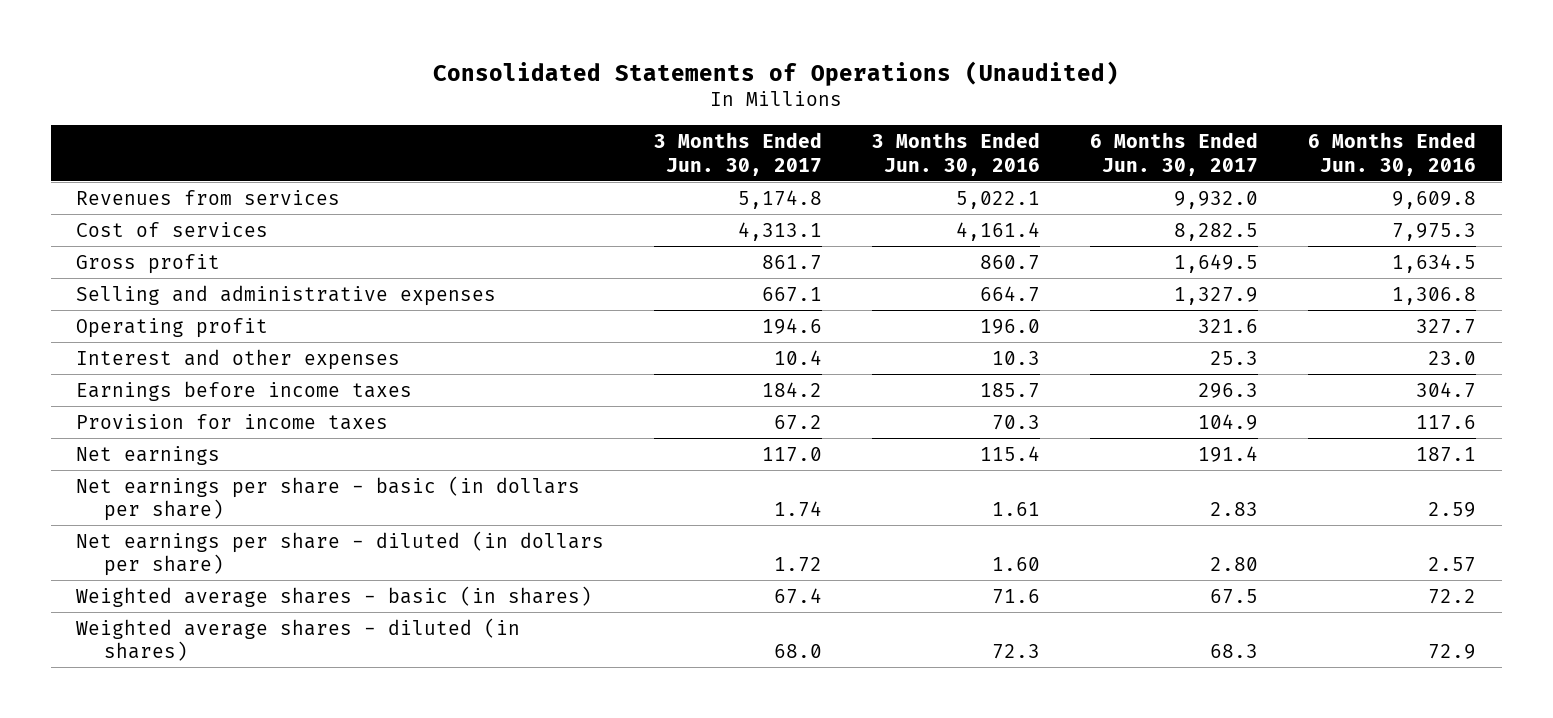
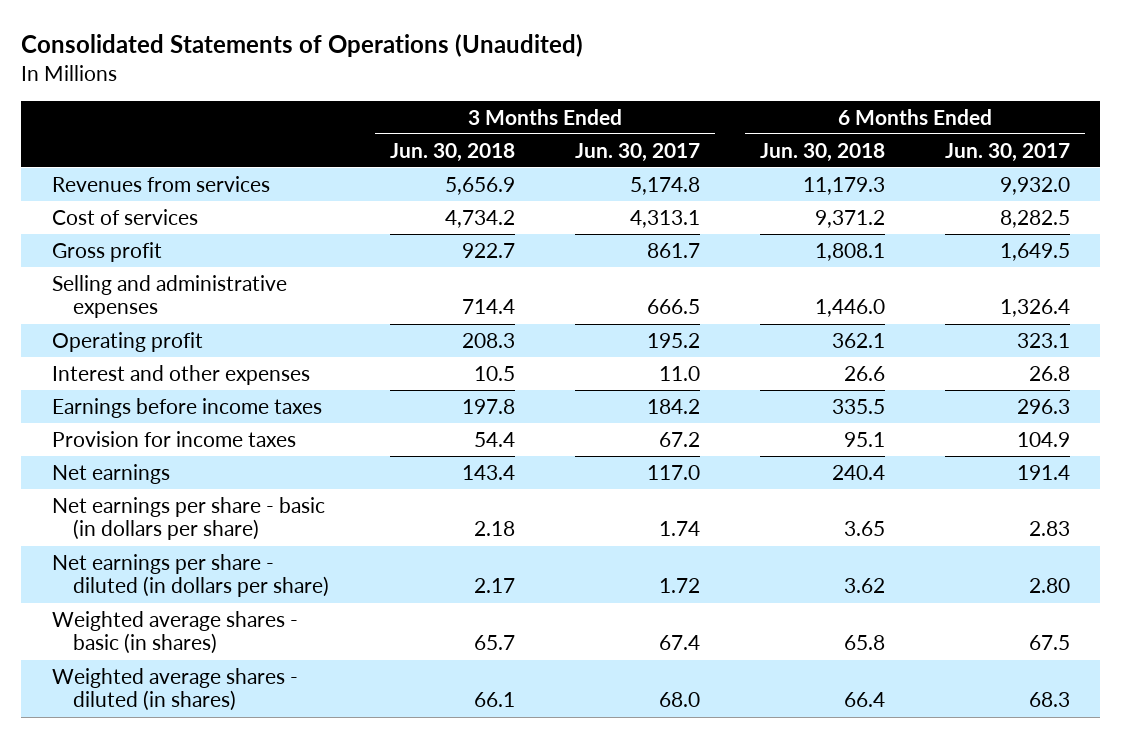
- | 3 Months Ended Jun. 30, 2017 | 3 Months Ended Jun. 30, 2016 | 6 Months Ended Jun. 30, 2017 | 6 Months Ended Jun. 30, 2016
+ | 3 Months Ended Jun. 30, 2018 | 3 Months Ended Jun. 30, 2017 | 6 Months Ended Jun. 30, 2018 | 6 Months Ended Jun. 30, 2017
- Selling and administrative expenses | 667.1 | 664.7 | 1,327.9 | 1,306.8
- Operating profit | 194.6 | 196.0 | 321.6 | 327.7
- Interest and other expenses | 10.4 | 10.3 | 25.3 | 23.0
+ Selling and administrative expenses | 714.4 | 666.5 | 1,446.0 | 1,326.4
+ Operating profit | 208.3 | 195.2 | 362.1 | 323.1
+ Interest and other expenses | 10.5 | 11.0 | 26.6 | 26.8

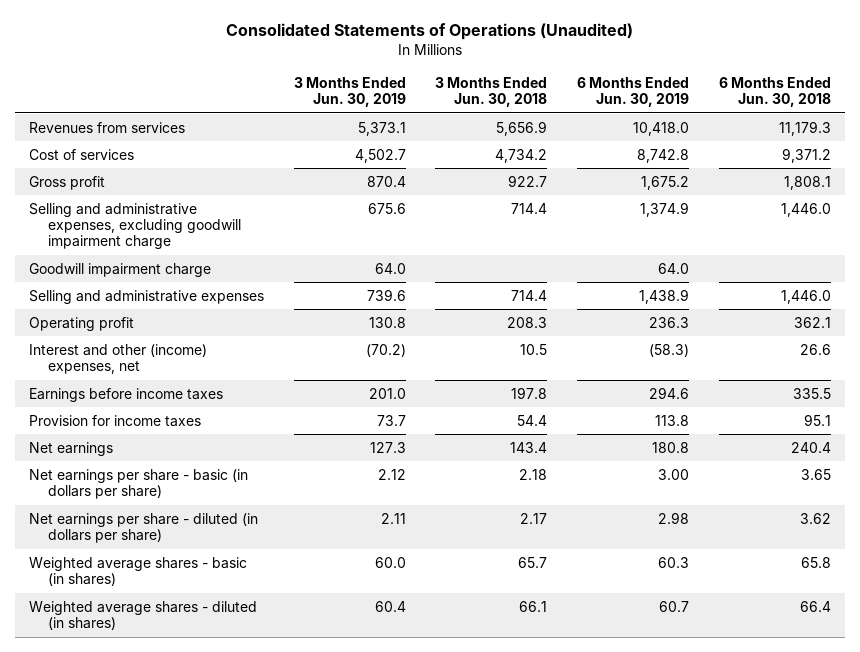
- | 3 Months Ended Jun. 30, 2018 | 3 Months Ended Jun. 30, 2017 | 6 Months Ended Jun. 30, 2018 | 6 Months Ended Jun. 30, 2017
+ | 3 Months Ended Jun. 30, 2019 | 3 Months Ended Jun. 30, 2018 | 6 Months Ended Jun. 30, 2019 | 6 Months Ended Jun. 30, 2018
+ Selling and administrative expenses, excluding goodwill impairment charge | 675.6 | 714.4 | 1,374.9 | 1,446.0
+ Goodwill impairment charge | 64.0 | | 64.0 |
- Interest and other expenses | 10.5 | 11.0 | 26.6 | 26.8
+ Interest and other (income) expenses, net | (70.2) | 10.5 | (58.3) | 26.6

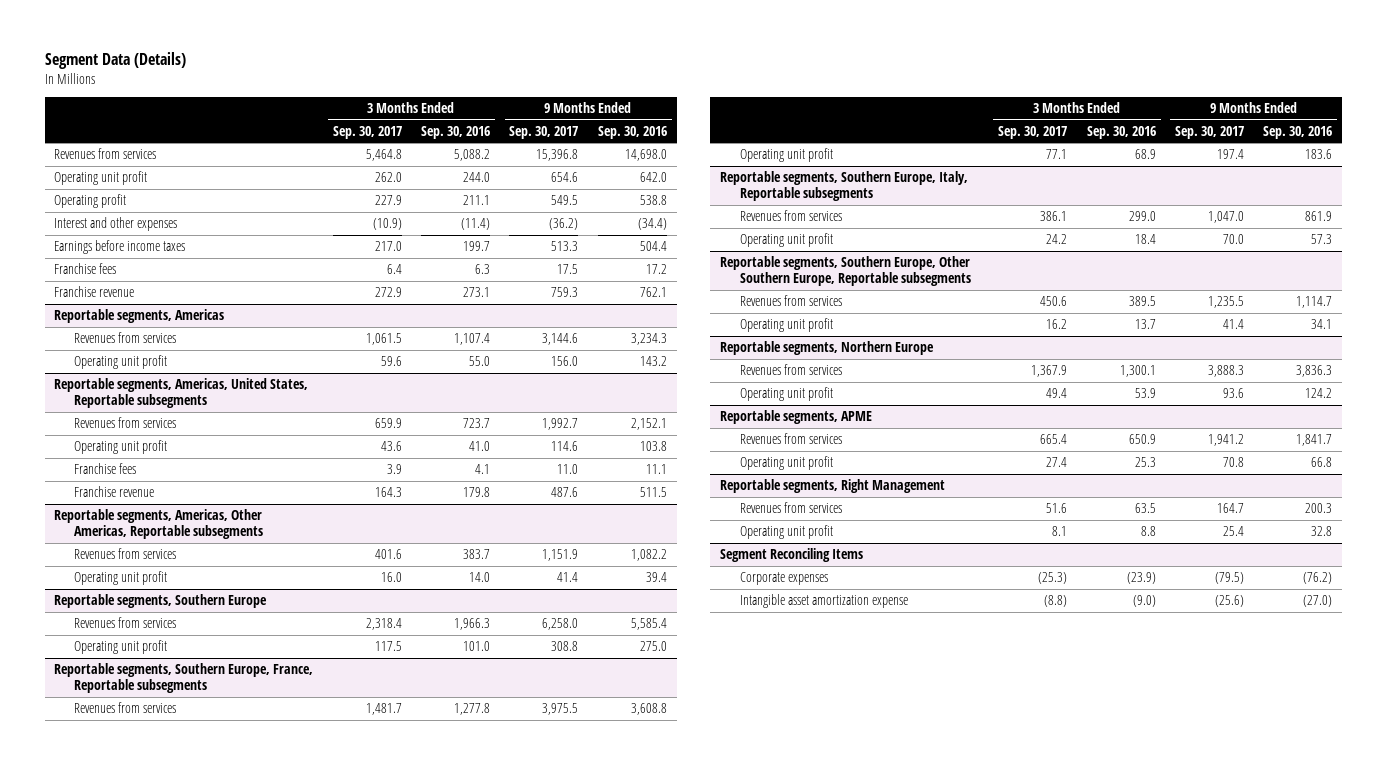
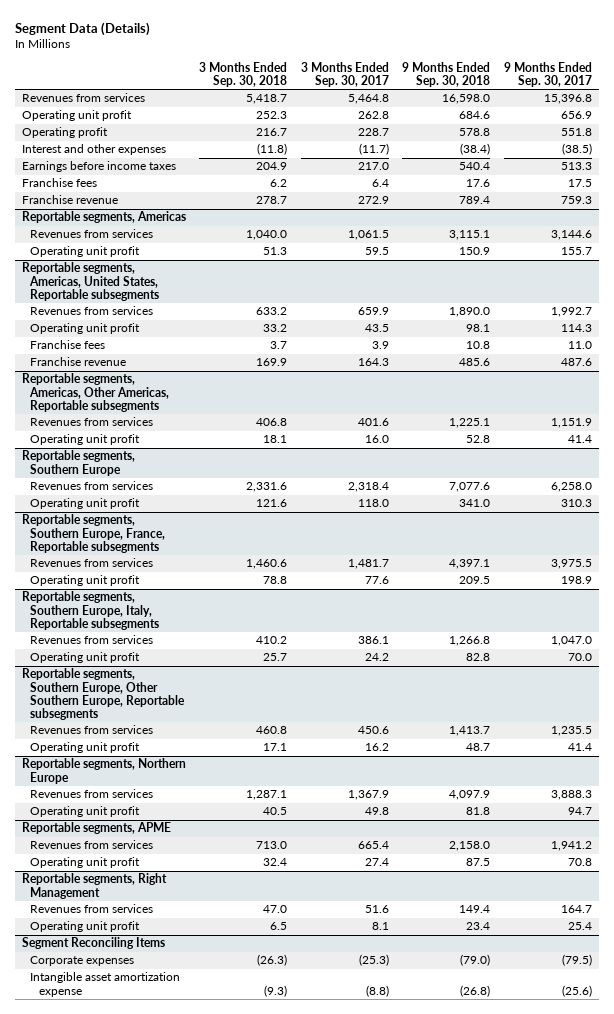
- | 3 Months Ended Sep. 30, 2017 | 3 Months Ended Sep. 30, 2016 | 9 Months Ended Sep. 30, 2017 | 9 Months Ended Sep. 30, 2016
+ | 3 Months Ended Sep. 30, 2018 | 3 Months Ended Sep. 30, 2017 | 9 Months Ended Sep. 30, 2018 | 9 Months Ended Sep. 30, 2017
- Operating unit profit | 262.0 | 244.0 | 654.6 | 642.0
- Operating profit | 227.9 | 211.1 | 549.5 | 538.8
- Interest and other expenses | (10.9) | (11.4) | (36.2) | (34.4)
+ Operating unit profit | 252.3 | 262.8 | 684.6 | 656.9
+ Operating profit | 216.7 | 228.7 | 578.8 | 551.8
+ Interest and other expenses | (11.8) | (11.7) | (38.4) | (38.5)
@ Reportable segments, Americas
- Operating unit profit | 59.6 | 55.0 | 156.0 | 143.2
+ Operating unit profit | 51.3 | 59.5 | 150.9 | 155.7
@ Reportable segments, Americas, United States, Reportable subsegments
- Operating unit profit | 43.6 | 41.0 | 114.6 | 103.8
+ Operating unit profit | 33.2 | 43.5 | 98.1 | 114.3
@ Reportable segments, Southern Europe
- Operating unit profit | 117.5 | 101.0 | 308.8 | 275.0
+ Operating unit profit | 121.6 | 118.0 | 341.0 | 310.3
@ Reportable segments, Southern Europe, France, Reportable subsegments
- Operating unit profit | 77.1 | 68.9 | 197.4 | 183.6
+ Operating unit profit | 78.8 | 77.6 | 209.5 | 198.9
@ Reportable segments, Northern Europe
- Operating unit profit | 49.4 | 53.9 | 93.6 | 124.2
+ Operating unit profit | 40.5 | 49.8 | 81.8 | 94.7

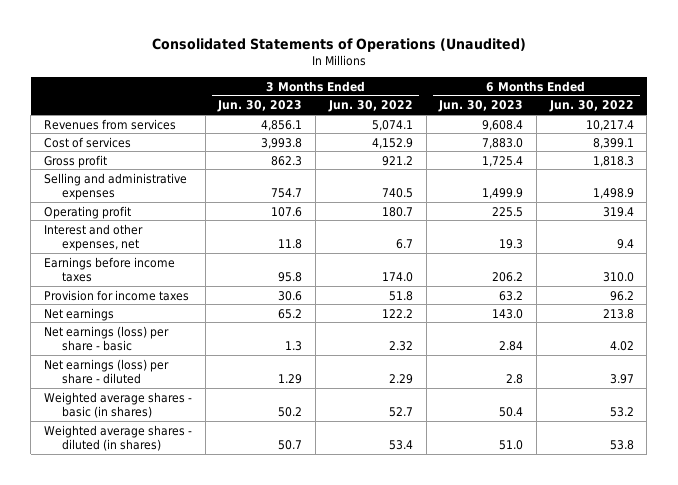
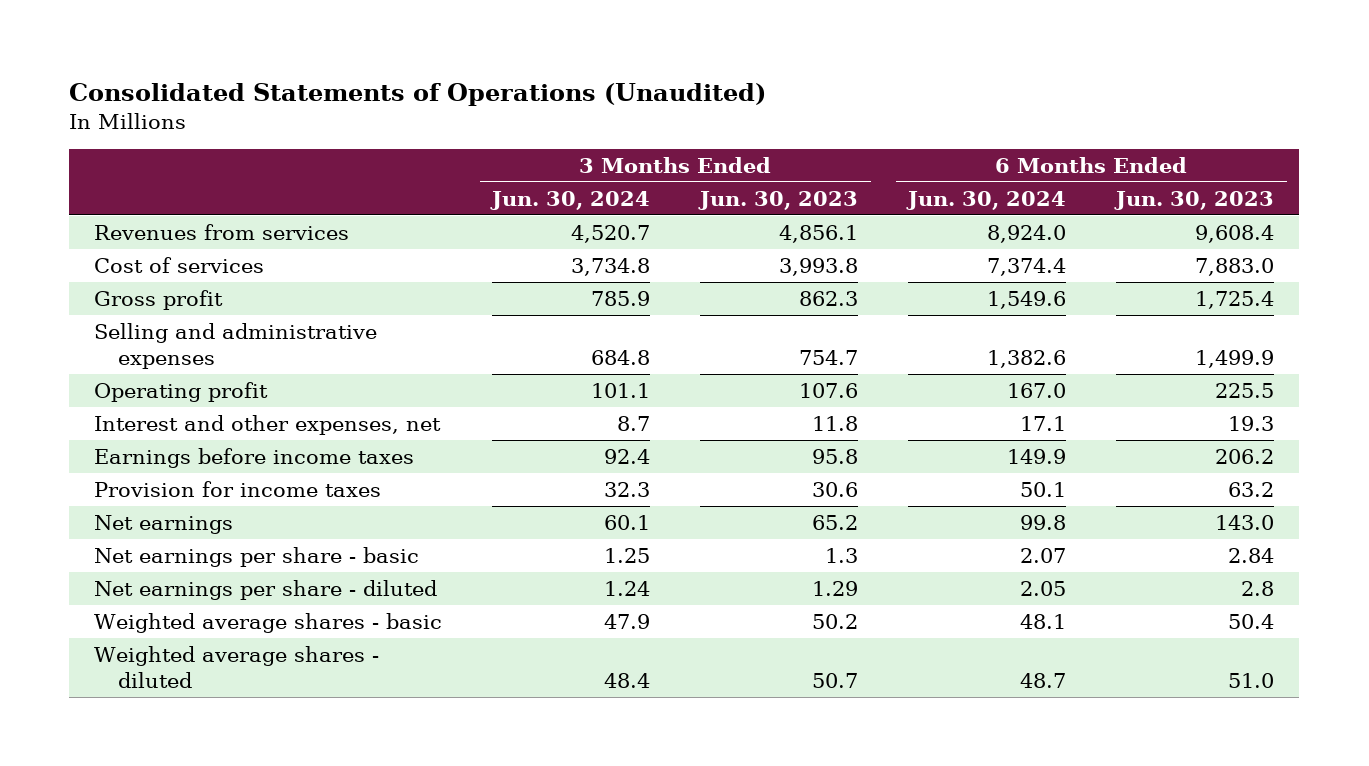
- | 3 Months Ended Jun. 30, 2023 | 3 Months Ended Jun. 30, 2022 | 6 Months Ended Jun. 30, 2023 | 6 Months Ended Jun. 30, 2022
+ | 3 Months Ended Jun. 30, 2024 | 3 Months Ended Jun. 30, 2023 | 6 Months Ended Jun. 30, 2024 | 6 Months Ended Jun. 30, 2023
- Net earnings (loss) per share - basic | 1.3 | 2.32 | 2.84 | 4.02
- Net earnings (loss) per share - diluted | 1.29 | 2.29 | 2.8 | 3.97
- Weighted average shares - basic (in shares) | 50.2 | 52.7 | 50.4 | 53.2
- Weighted average shares - diluted (in shares) | 50.7 | 53.4 | 51.0 | 53.8
+ Net earnings per share - basic | 1.25 | 1.3 | 2.07 | 2.84
+ Net earnings per share - diluted | 1.24 | 1.29 | 2.05 | 2.8
+ Weighted average shares - basic | 47.9 | 50.2 | 48.1 | 50.4
+ Weighted average shares - diluted | 48.4 | 50.7 | 48.7 | 51.0

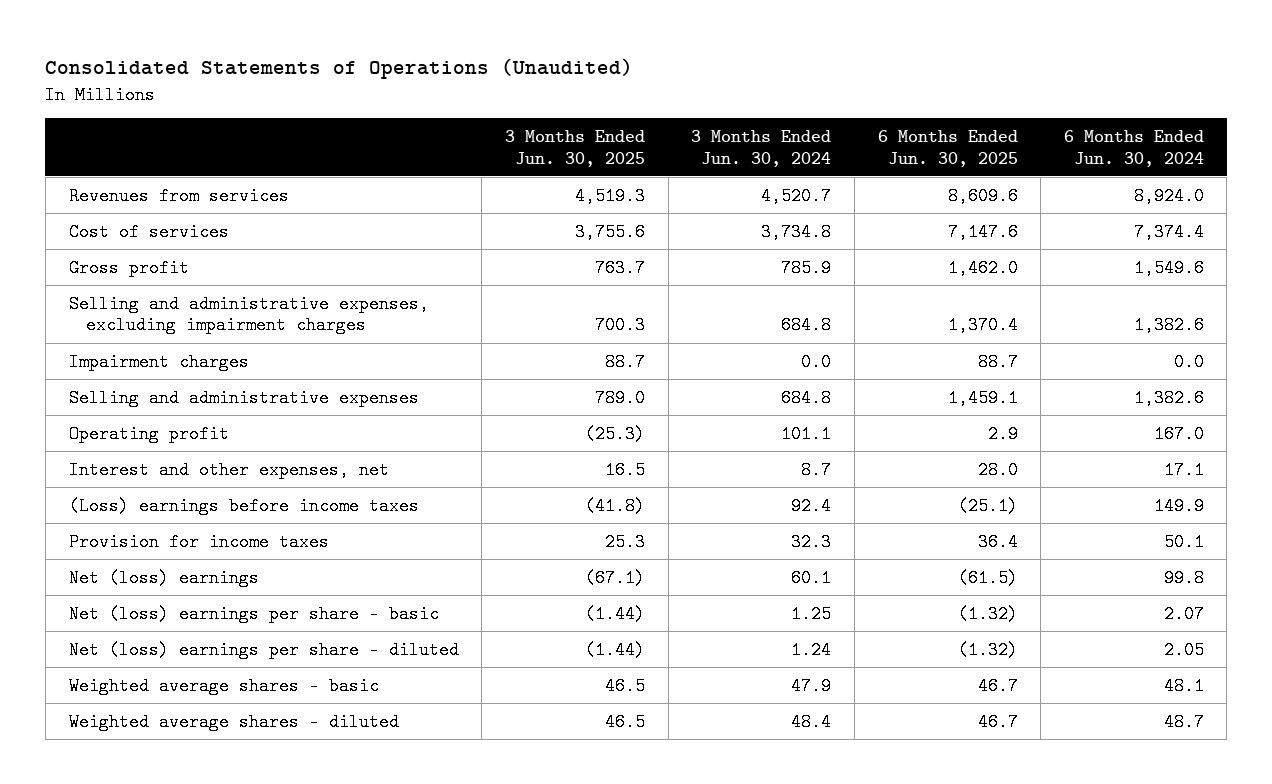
- | 3 Months Ended Jun. 30, 2024 | 3 Months Ended Jun. 30, 2023 | 6 Months Ended Jun. 30, 2024 | 6 Months Ended Jun. 30, 2023
+ | 3 Months Ended Jun. 30, 2025 | 3 Months Ended Jun. 30, 2024 | 6 Months Ended Jun. 30, 2025 | 6 Months Ended Jun. 30, 2024
+ Selling and administrative expenses, excluding impairment charges | 700.3 | 684.8 | 1,370.4 | 1,382.6
+ Impairment charges | 88.7 | 0.0 | 88.7 | 0.0
- Earnings before income taxes | 92.4 | 95.8 | 149.9 | 206.2
+ (Loss) earnings before income taxes | (41.8) | 92.4 | (25.1) | 149.9
- Net earnings | 60.1 | 65.2 | 99.8 | 143.0
- Net earnings per share - basic | 1.25 | 1.3 | 2.07 | 2.84
- Net earnings per share - diluted | 1.24 | 1.29 | 2.05 | 2.8
+ Net (loss) earnings | (67.1) | 60.1 | (61.5) | 99.8
+ Net (loss) earnings per share - basic | (1.44) | 1.25 | (1.32) | 2.07
+ Net (loss) earnings per share - diluted | (1.44) | 1.24 | (1.32) | 2.05

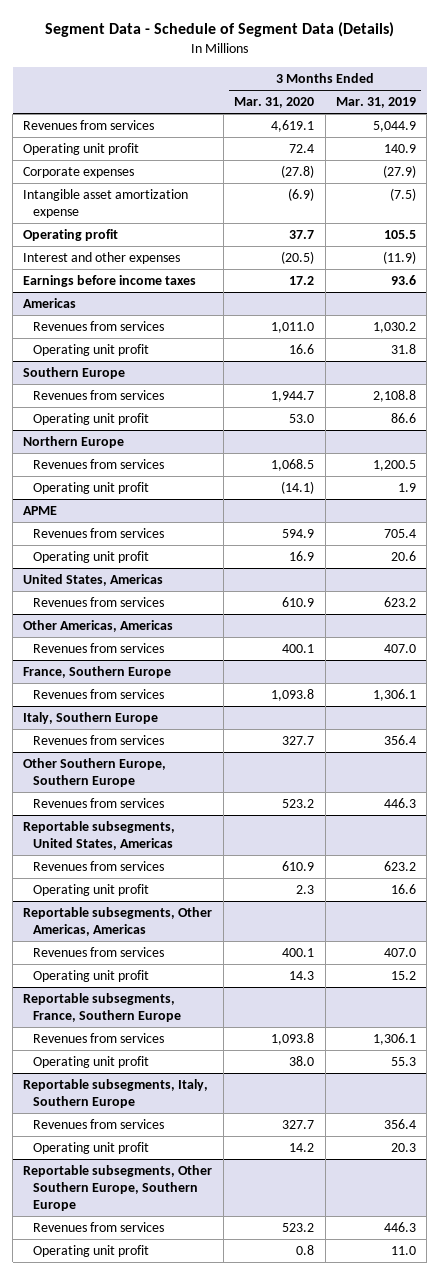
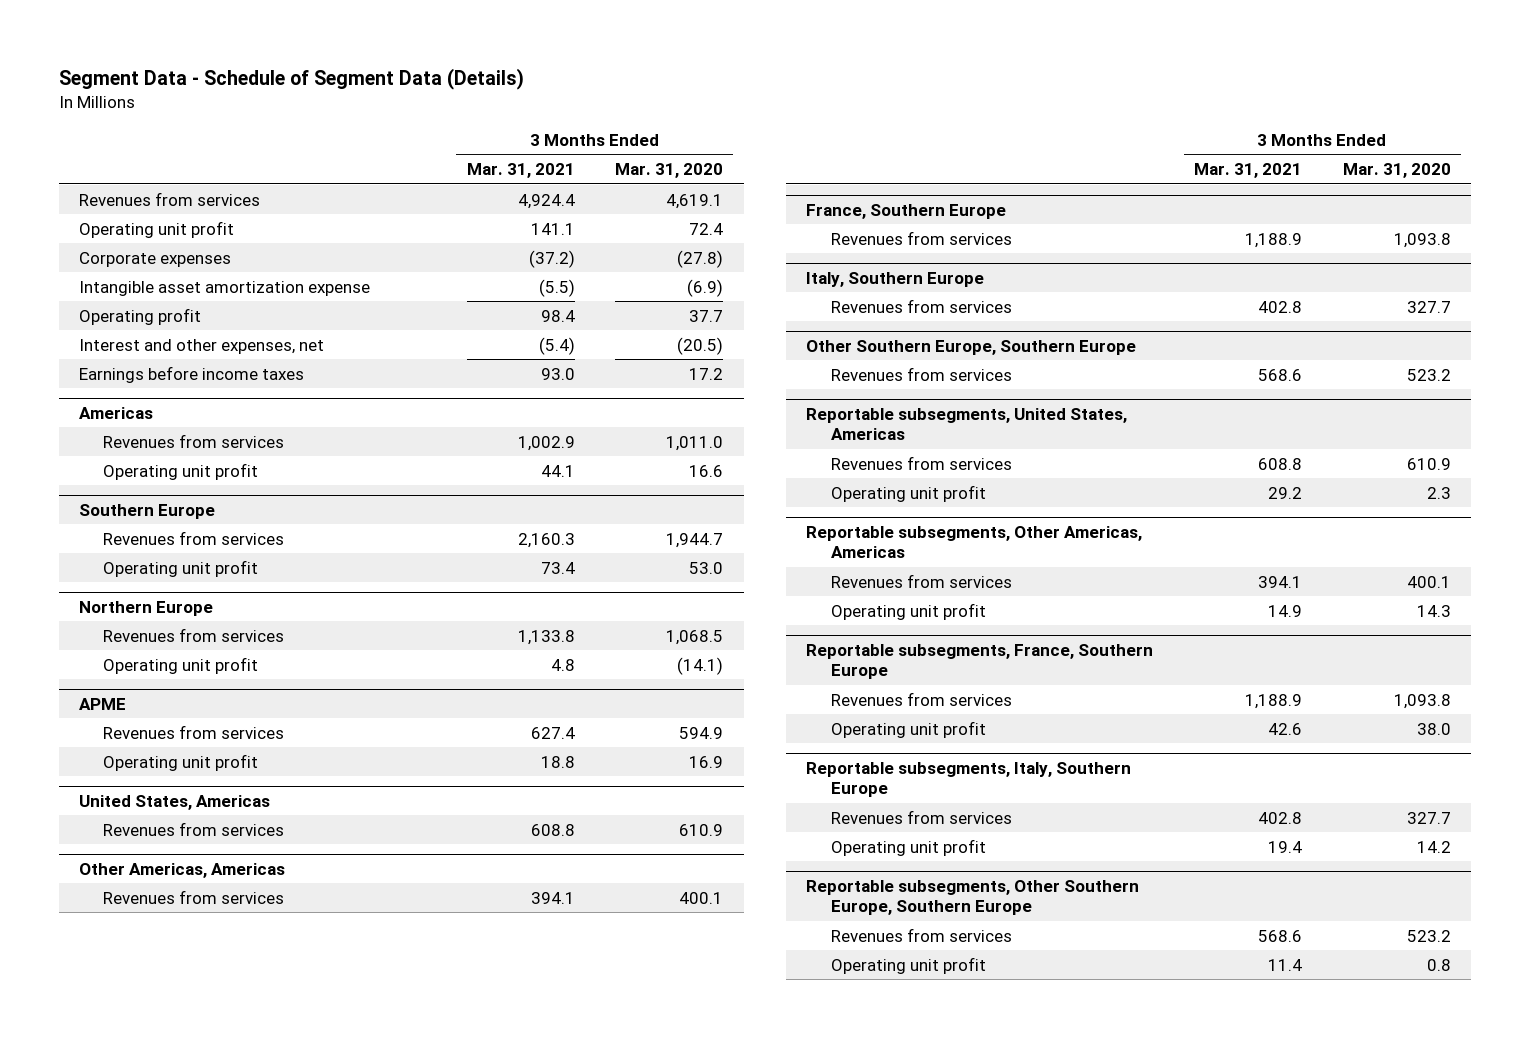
- | 3 Months Ended Mar. 31, 2020 | 3 Months Ended Mar. 31, 2019
+ | 3 Months Ended Mar. 31, 2021 | 3 Months Ended Mar. 31, 2020
- Interest and other expenses | (20.5) | (11.9)
+ Interest and other expenses, net | (5.4) | (20.5)

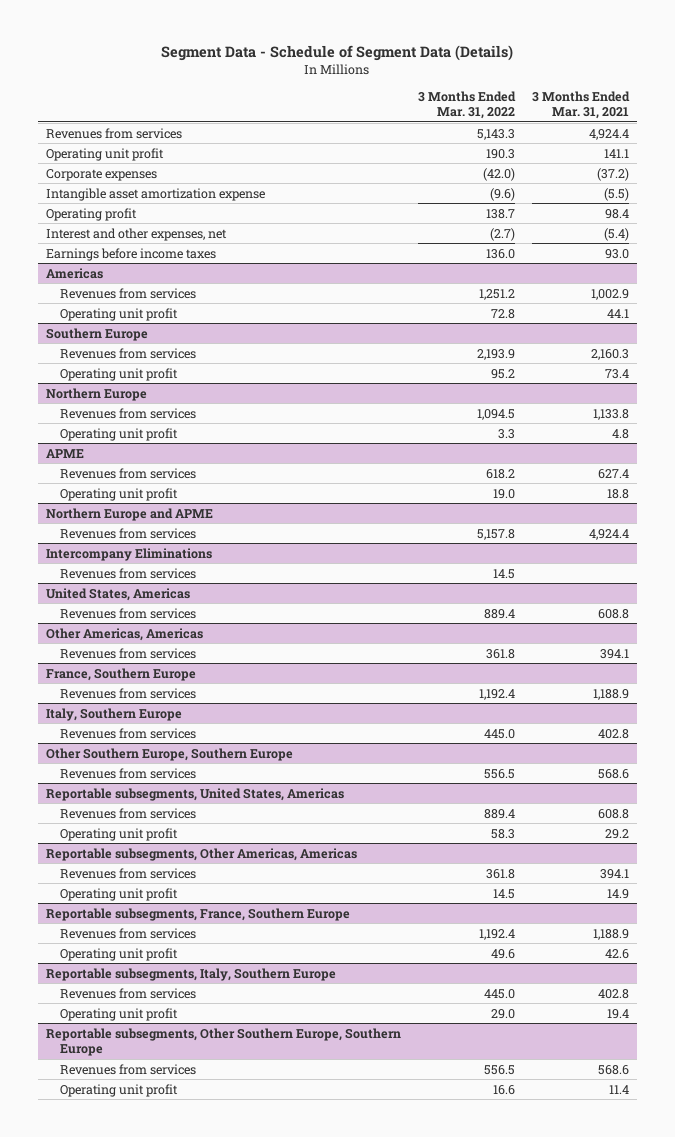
- | 3 Months Ended Mar. 31, 2021 | 3 Months Ended Mar. 31, 2020
+ | 3 Months Ended Mar. 31, 2022 | 3 Months Ended Mar. 31, 2021
+ Northern Europe and APME
+ Revenues from services | 5,157.8 | 4,924.4
+ Intercompany Eliminations
+ Revenues from services | 14.5 |

